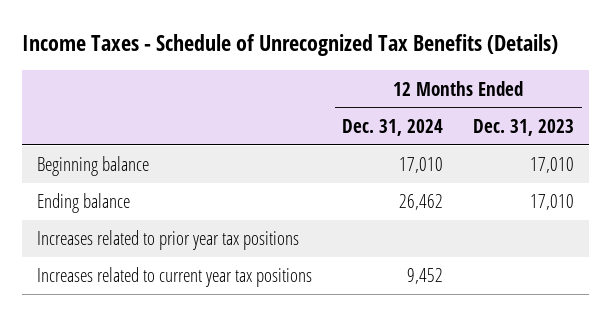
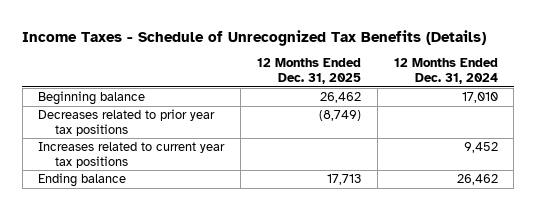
- | 12 Months Ended Dec. 31, 2024 | 12 Months Ended Dec. 31, 2023
+ | 12 Months Ended Dec. 31, 2025 | 12 Months Ended Dec. 31, 2024
- Increases related to prior year tax positions
+ Decreases related to prior year tax positions | (8,749) |
moved down: Ending balance | 17,713 | 26,462

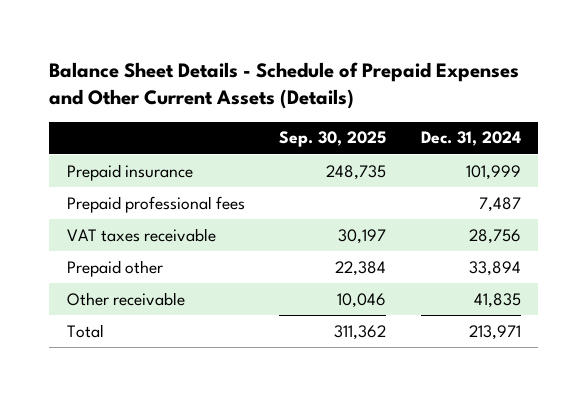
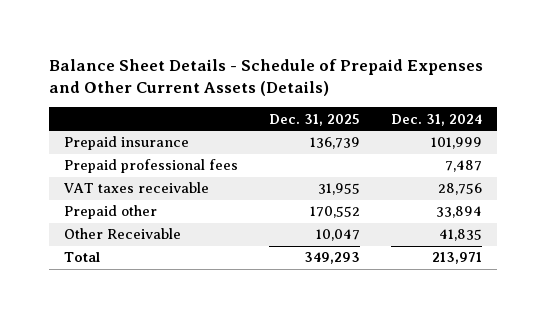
- | Sep. 30, 2025 | Dec. 31, 2024
+ | Dec. 31, 2025 | Dec. 31, 2024
- Other receivable | 10,046 | 41,835
+ Other Receivable | 10,047 | 41,835

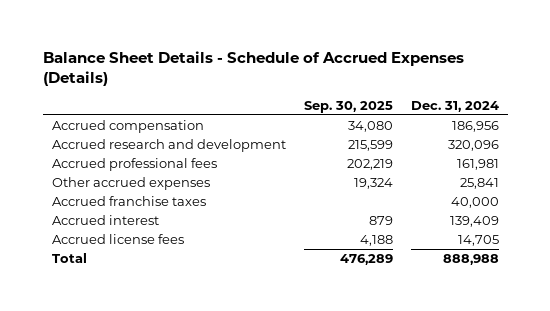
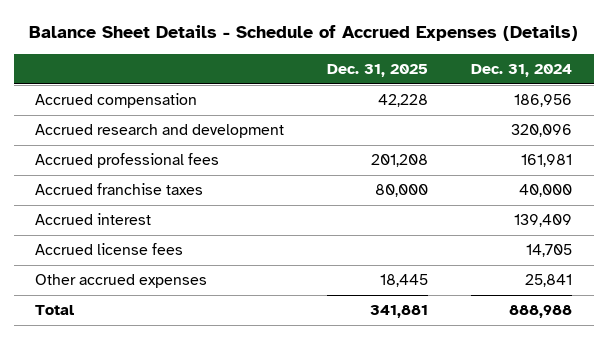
- | Sep. 30, 2025 | Dec. 31, 2024
+ | Dec. 31, 2025 | Dec. 31, 2024
moved down: Other accrued expenses | 18,445 | 25,841

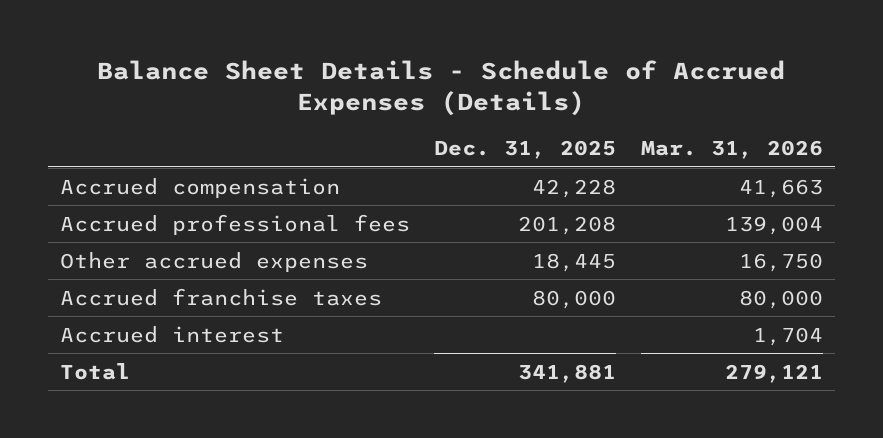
- | Dec. 31, 2025 | Dec. 31, 2024
+ | Dec. 31, 2025 | Mar. 31, 2026
- Accrued research and development | | 320,096
moved up: Other accrued expenses | 18,445 | 16,750
- Accrued license fees | | 14,705

